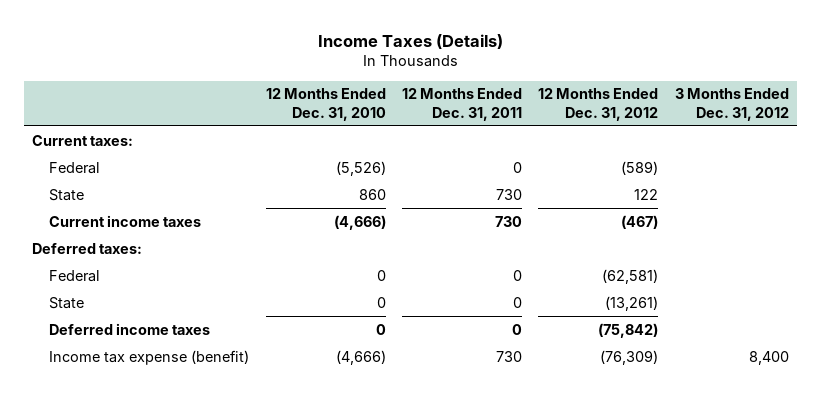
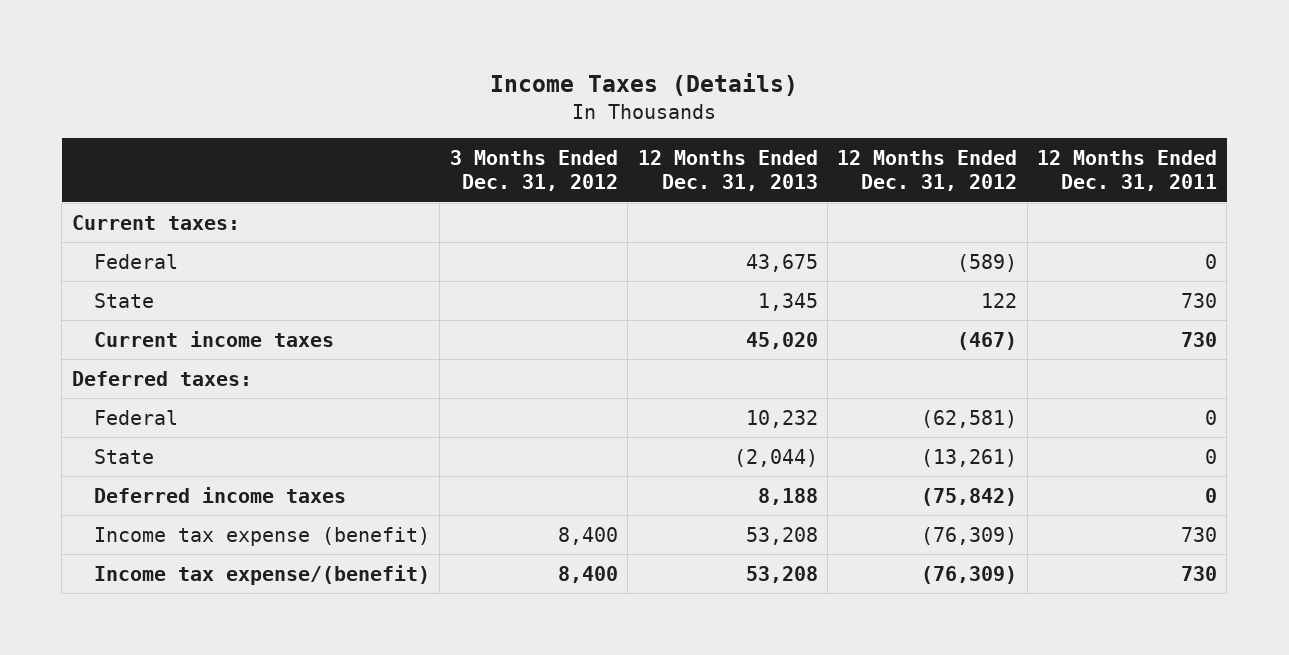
- | 12 Months Ended Dec. 31, 2010 | 12 Months Ended Dec. 31, 2011 | 12 Months Ended Dec. 31, 2012 | 3 Months Ended Dec. 31, 2012
+ | 3 Months Ended Dec. 31, 2012 | 12 Months Ended Dec. 31, 2013 | 12 Months Ended Dec. 31, 2012 | 12 Months Ended Dec. 31, 2011
+ Income tax expense/(benefit) | 8,400 | 53,208 | (76,309) | 730

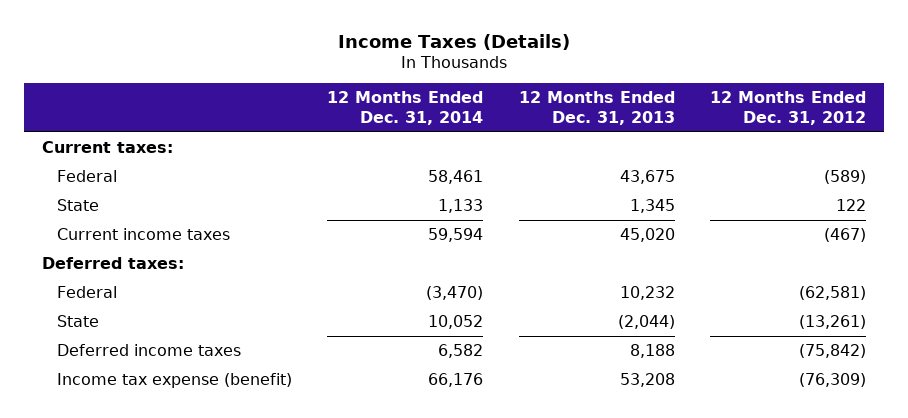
- | 3 Months Ended Dec. 31, 2012 | 12 Months Ended Dec. 31, 2013 | 12 Months Ended Dec. 31, 2012 | 12 Months Ended Dec. 31, 2011
+ | 12 Months Ended Dec. 31, 2014 | 12 Months Ended Dec. 31, 2013 | 12 Months Ended Dec. 31, 2012
- Income tax expense/(benefit) | 8,400 | 53,208 | (76,309) | 730

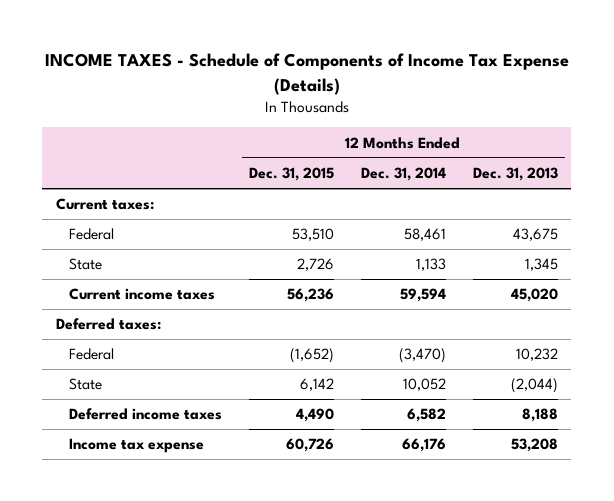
- Income Taxes (Details)
+ INCOME TAXES - Schedule of Components of Income Tax Expense (Details)
- | 12 Months Ended Dec. 31, 2014 | 12 Months Ended Dec. 31, 2013 | 12 Months Ended Dec. 31, 2012
+ | 12 Months Ended Dec. 31, 2015 | 12 Months Ended Dec. 31, 2014 | 12 Months Ended Dec. 31, 2013
- Income tax expense (benefit) | 66,176 | 53,208 | (76,309)
+ Income tax expense | 60,726 | 66,176 | 53,208

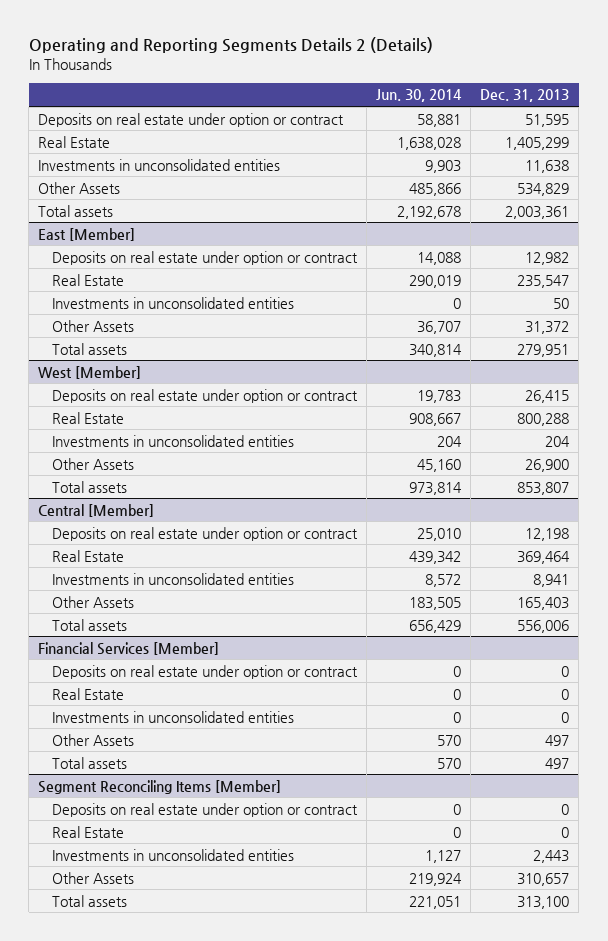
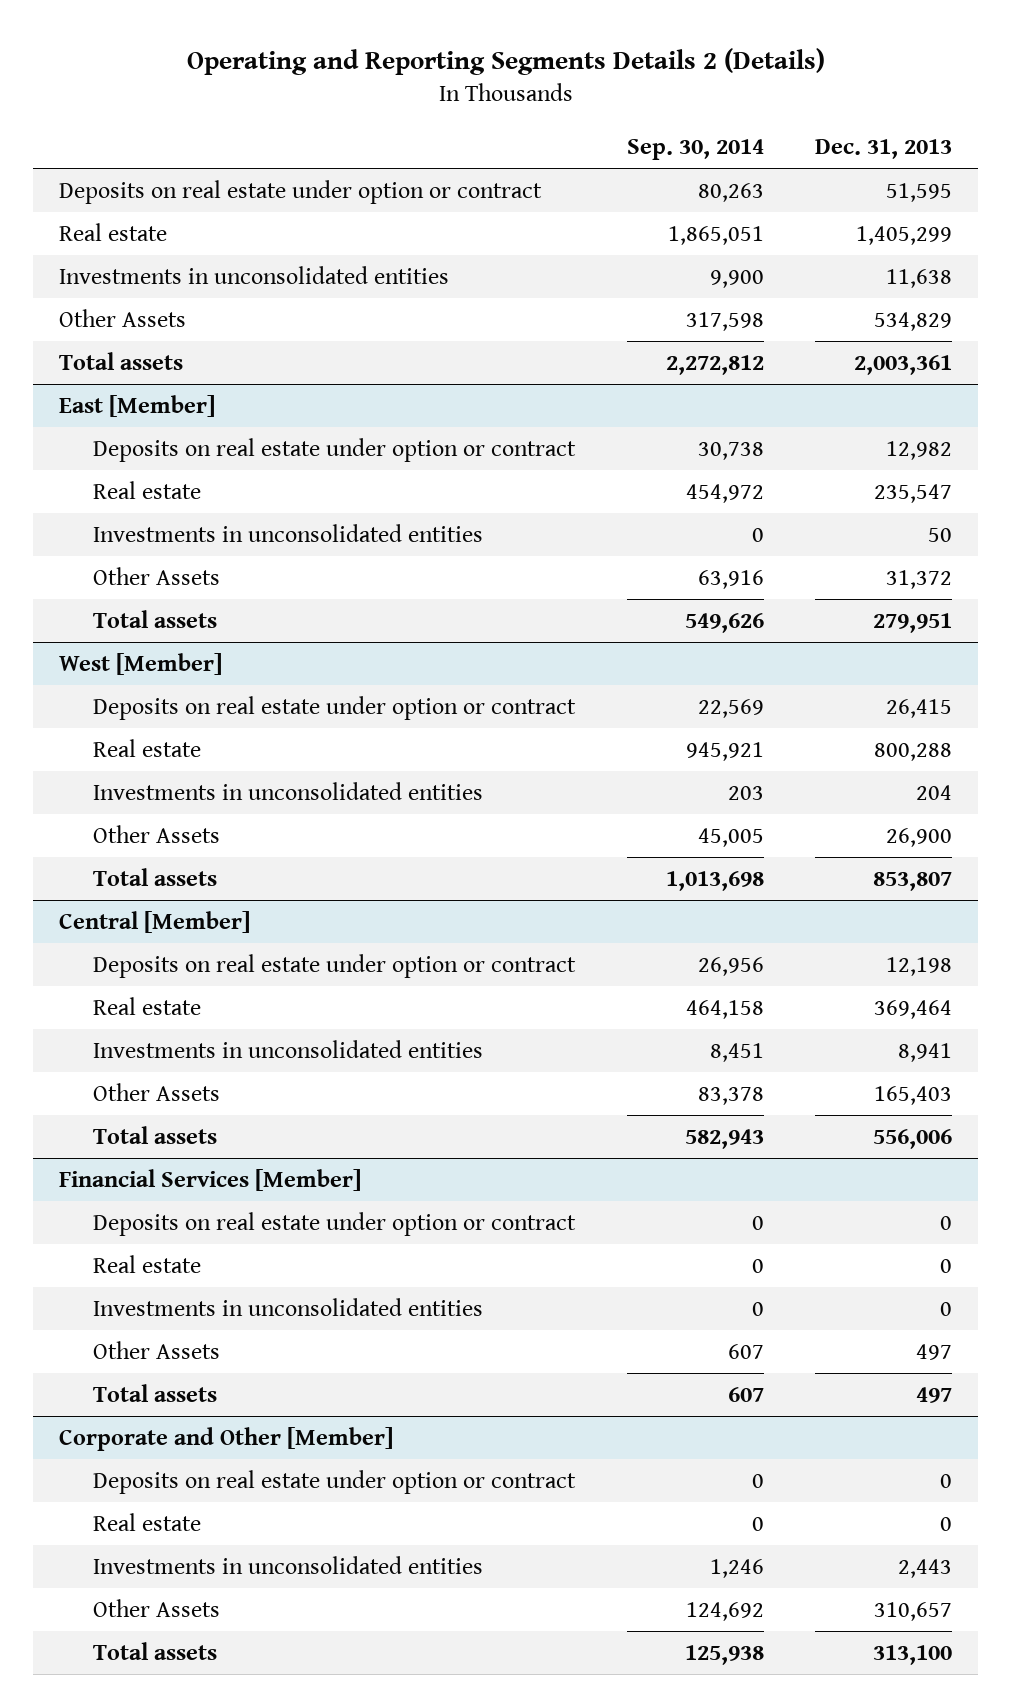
- | Jun. 30, 2014 | Dec. 31, 2013
+ | Sep. 30, 2014 | Dec. 31, 2013
- Real Estate | 1,638,028 | 1,405,299
+ Real estate | 1,865,051 | 1,405,299
@ East [Member]
- Real Estate | 290,019 | 235,547
+ Real estate | 454,972 | 235,547
@ West [Member]
- Real Estate | 908,667 | 800,288
+ Real estate | 945,921 | 800,288
@ Central [Member]
- Real Estate | 439,342 | 369,464
+ Real estate | 464,158 | 369,464
@ Financial Services [Member]
- Real Estate | 0 | 0
+ Real estate | 0 | 0
- Segment Reconciling Items [Member]
+ Corporate and Other [Member]
- Real Estate | 0 | 0
+ Real estate | 0 | 0

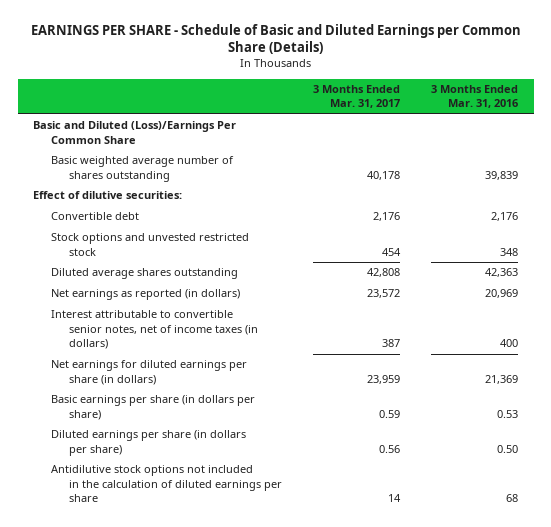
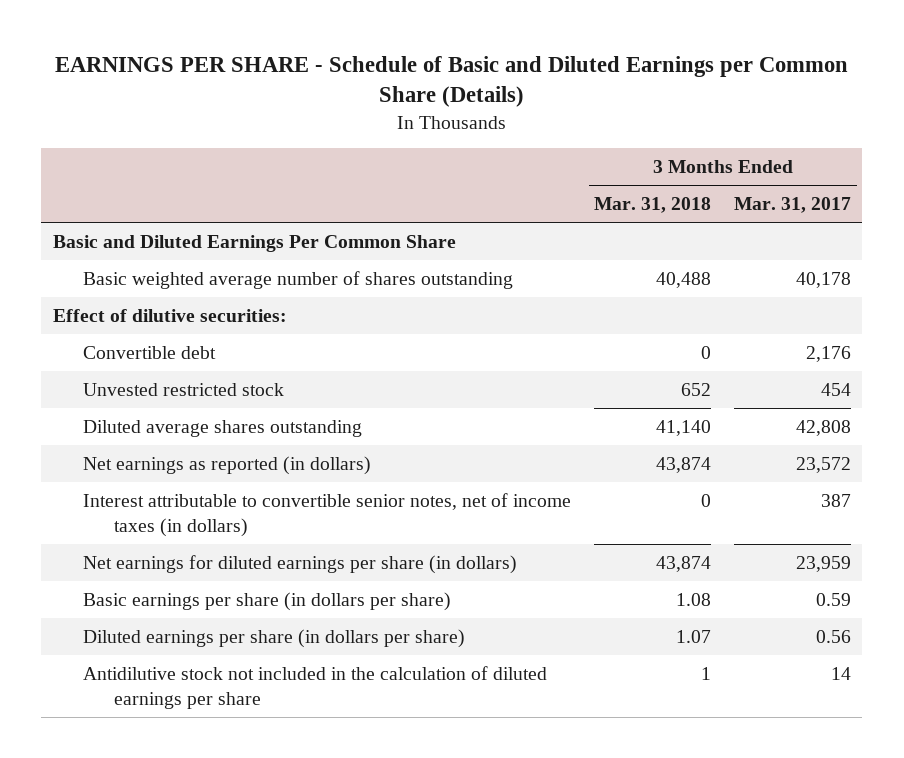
- | 3 Months Ended Mar. 31, 2017 | 3 Months Ended Mar. 31, 2016
+ | 3 Months Ended Mar. 31, 2018 | 3 Months Ended Mar. 31, 2017
- Basic and Diluted (Loss)/Earnings Per Common Share
+ Basic and Diluted Earnings Per Common Share
- Stock options and unvested restricted stock | 454 | 348
+ Unvested restricted stock | 652 | 454
- Antidilutive stock options not included in the calculation of diluted earnings per share | 14 | 68
+ Antidilutive stock not included in the calculation of diluted earnings per share | 1 | 14

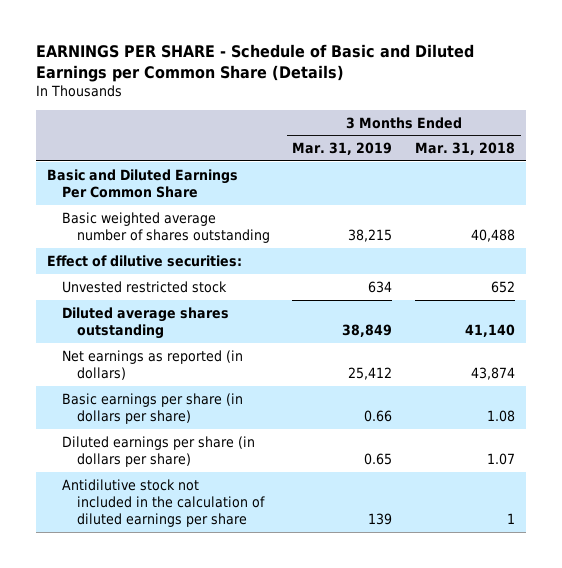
- | 3 Months Ended Mar. 31, 2018 | 3 Months Ended Mar. 31, 2017
+ | 3 Months Ended Mar. 31, 2019 | 3 Months Ended Mar. 31, 2018
- Convertible debt | 0 | 2,176
- Interest attributable to convertible senior notes, net of income taxes (in dollars) | 0 | 387
- Net earnings for diluted earnings per share (in dollars) | 43,874 | 23,959

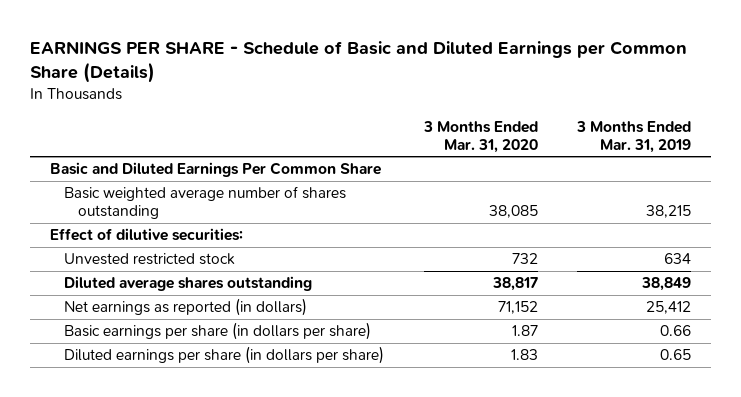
- | 3 Months Ended Mar. 31, 2019 | 3 Months Ended Mar. 31, 2018
+ | 3 Months Ended Mar. 31, 2020 | 3 Months Ended Mar. 31, 2019
- Antidilutive stock not included in the calculation of diluted earnings per share | 139 | 1

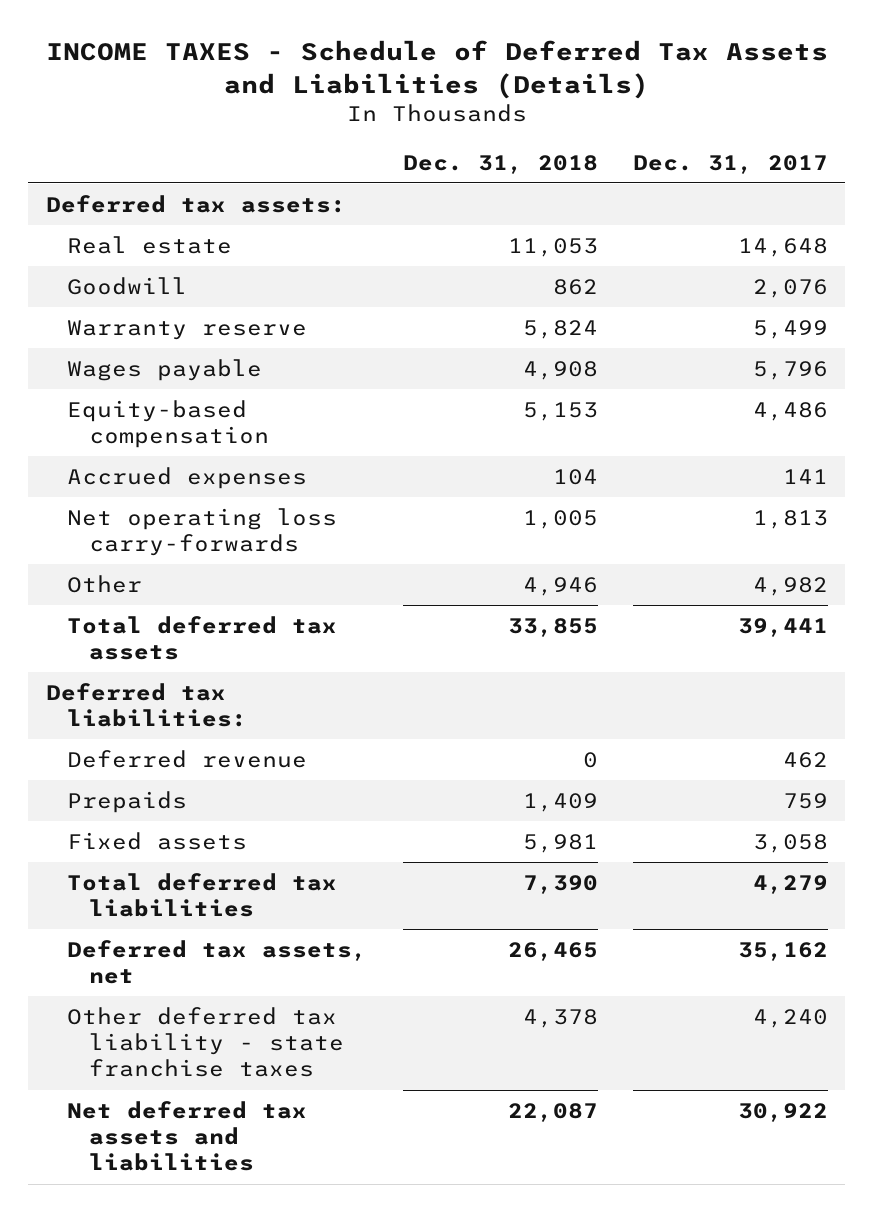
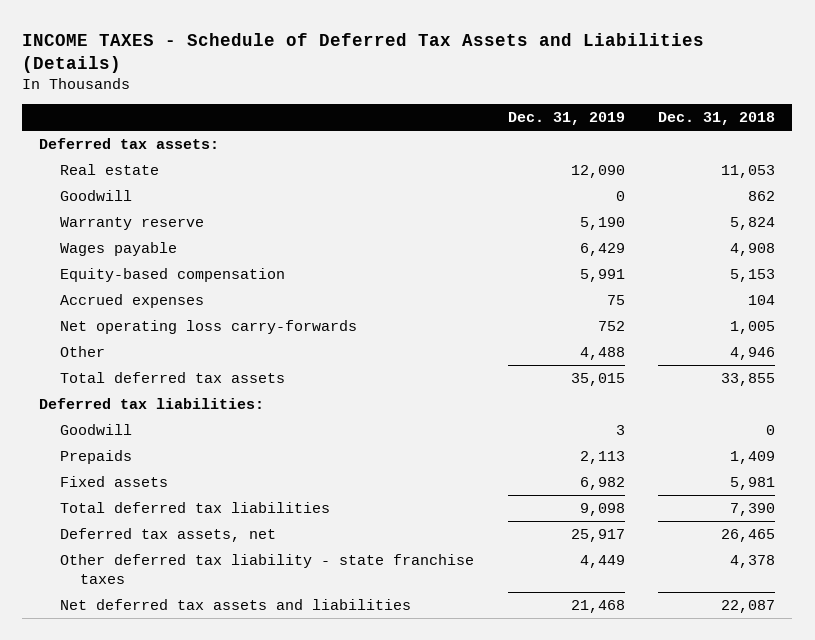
- | Dec. 31, 2018 | Dec. 31, 2017
+ | Dec. 31, 2019 | Dec. 31, 2018
- Deferred revenue | 0 | 462
+ Goodwill | 3 | 0

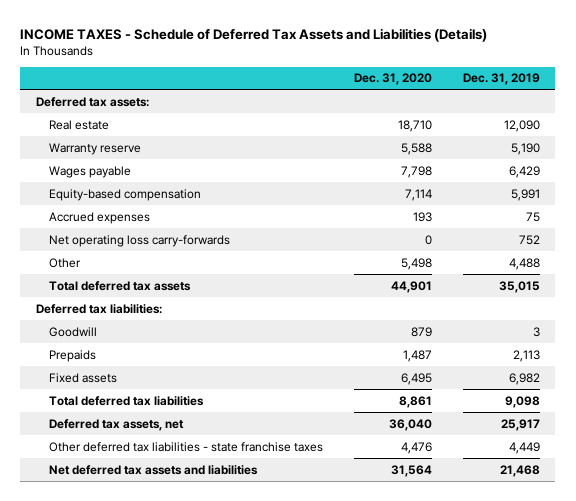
- | Dec. 31, 2019 | Dec. 31, 2018
+ | Dec. 31, 2020 | Dec. 31, 2019
- Goodwill | 0 | 862
- Other deferred tax liability - state franchise taxes | 4,449 | 4,378
+ Other deferred tax liabilities - state franchise taxes | 4,476 | 4,449

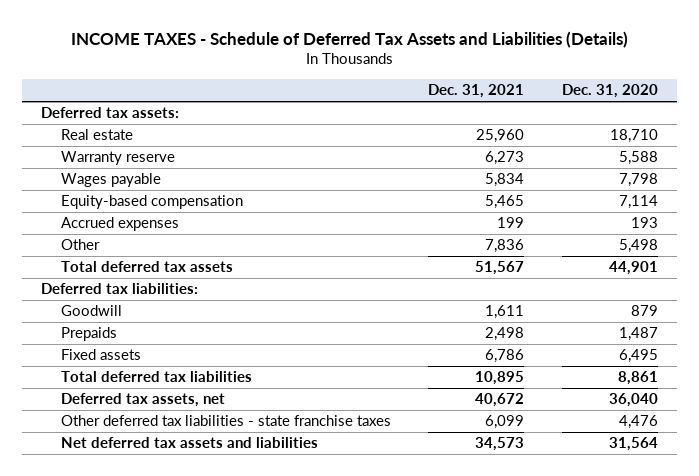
- | Dec. 31, 2020 | Dec. 31, 2019
+ | Dec. 31, 2021 | Dec. 31, 2020
- Net operating loss carry-forwards | 0 | 752

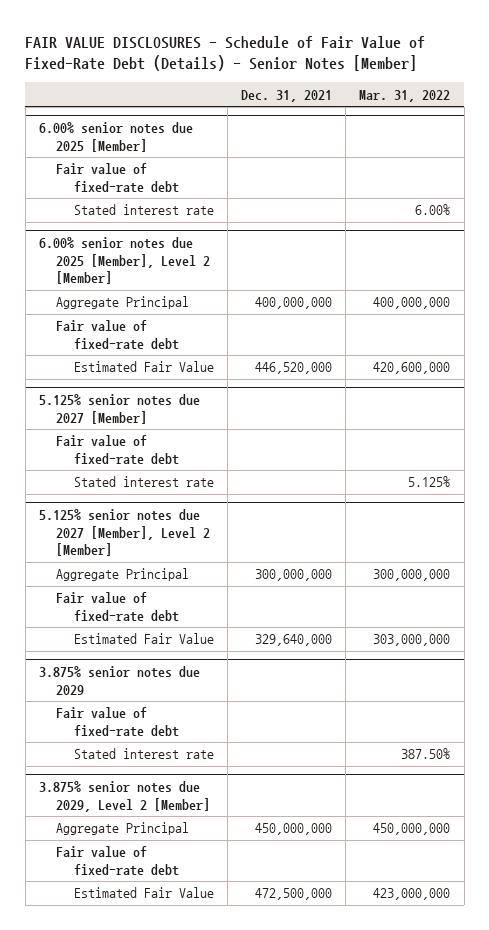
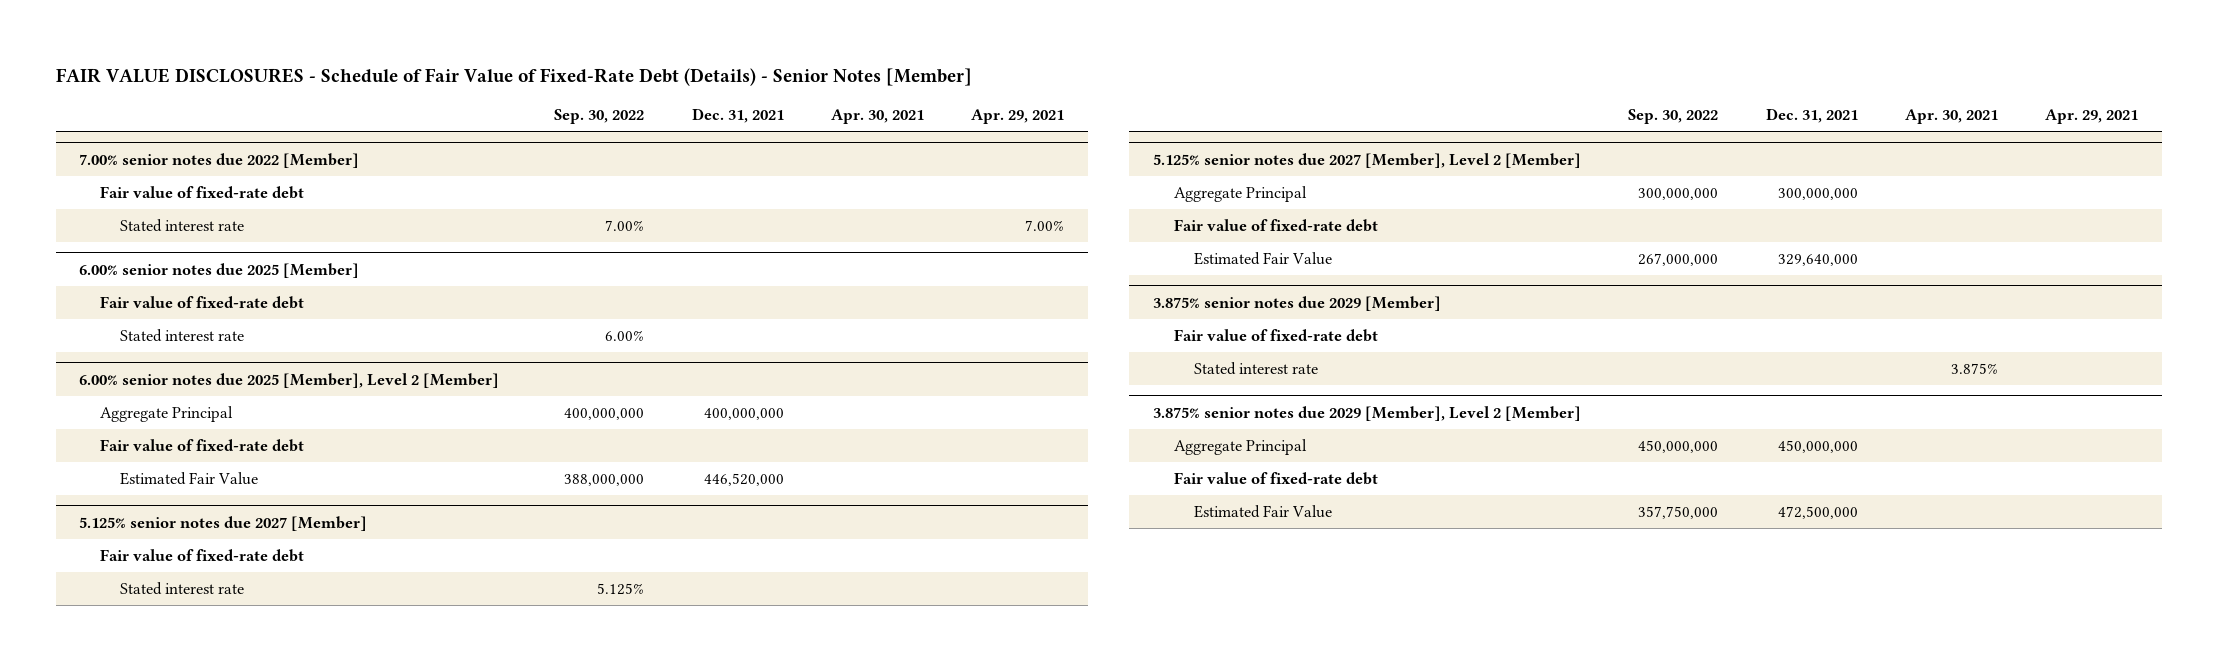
- | Dec. 31, 2021 | Mar. 31, 2022
+ | Sep. 30, 2022 | Dec. 31, 2021 | Apr. 30, 2021 | Apr. 29, 2021
+ 7.00% senior notes due 2022 [Member]
+ Fair value of fixed-rate debt
+ Stated interest rate | 7.00% | | | 7.00%
- 3.875% senior notes due 2029
+ 3.875% senior notes due 2029 [Member]
- 3.875% senior notes due 2029, Level 2 [Member]
+ 3.875% senior notes due 2029 [Member], Level 2 [Member]

